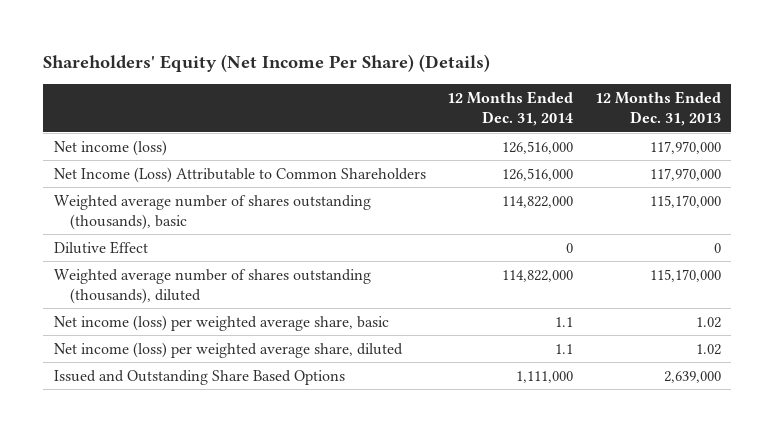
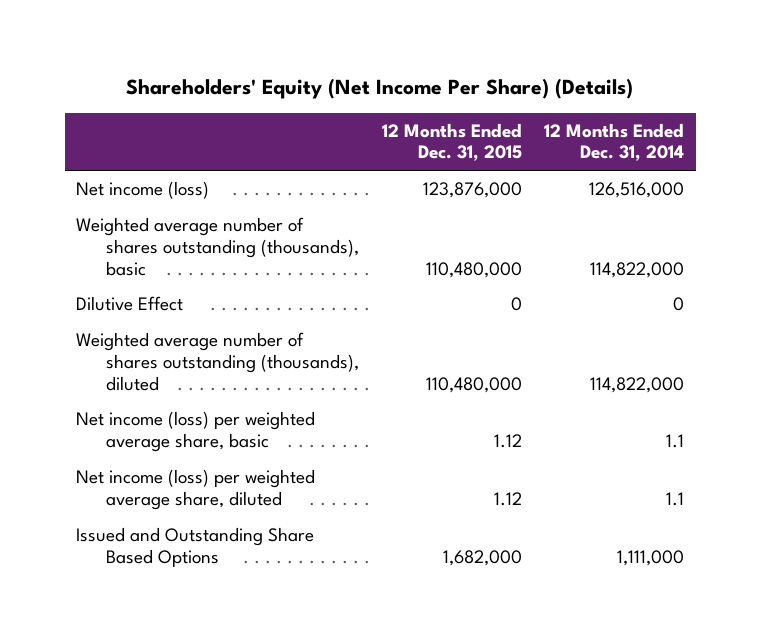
- | 12 Months Ended Dec. 31, 2014 | 12 Months Ended Dec. 31, 2013
+ | 12 Months Ended Dec. 31, 2015 | 12 Months Ended Dec. 31, 2014
- Net Income (Loss) Attributable to Common Shareholders | 126,516,000 | 117,970,000

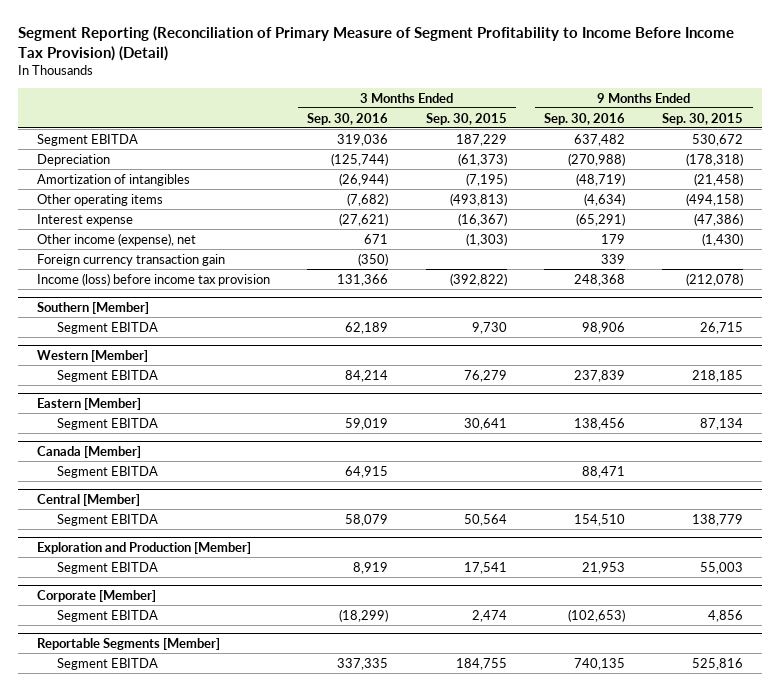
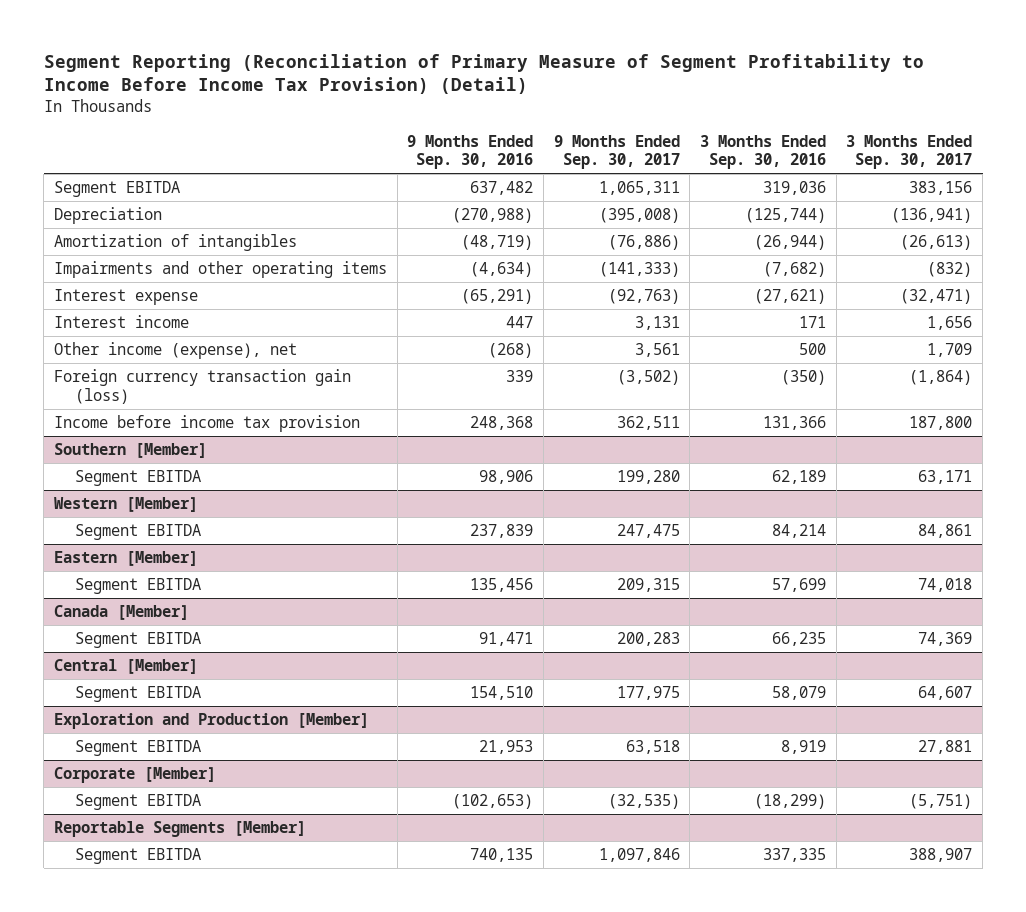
- | 3 Months Ended Sep. 30, 2016 | 3 Months Ended Sep. 30, 2015 | 9 Months Ended Sep. 30, 2016 | 9 Months Ended Sep. 30, 2015
+ | 9 Months Ended Sep. 30, 2016 | 9 Months Ended Sep. 30, 2017 | 3 Months Ended Sep. 30, 2016 | 3 Months Ended Sep. 30, 2017
- Other operating items | (7,682) | (493,813) | (4,634) | (494,158)
+ Impairments and other operating items | (4,634) | (141,333) | (7,682) | (832)
- Other income (expense), net | 671 | (1,303) | 179 | (1,430)
- Foreign currency transaction gain | (350) | | 339 |
- Income (loss) before income tax provision | 131,366 | (392,822) | 248,368 | (212,078)
+ Interest income | 447 | 3,131 | 171 | 1,656
+ Other income (expense), net | (268) | 3,561 | 500 | 1,709
+ Foreign currency transaction gain (loss) | 339 | (3,502) | (350) | (1,864)
+ Income before income tax provision | 248,368 | 362,511 | 131,366 | 187,800
@ Eastern [Member]
- Segment EBITDA | 59,019 | 30,641 | 138,456 | 87,134
+ Segment EBITDA | 135,456 | 209,315 | 57,699 | 74,018
@ Canada [Member]
- Segment EBITDA | 64,915 | | 88,471 |
+ Segment EBITDA | 91,471 | 200,283 | 66,235 | 74,369

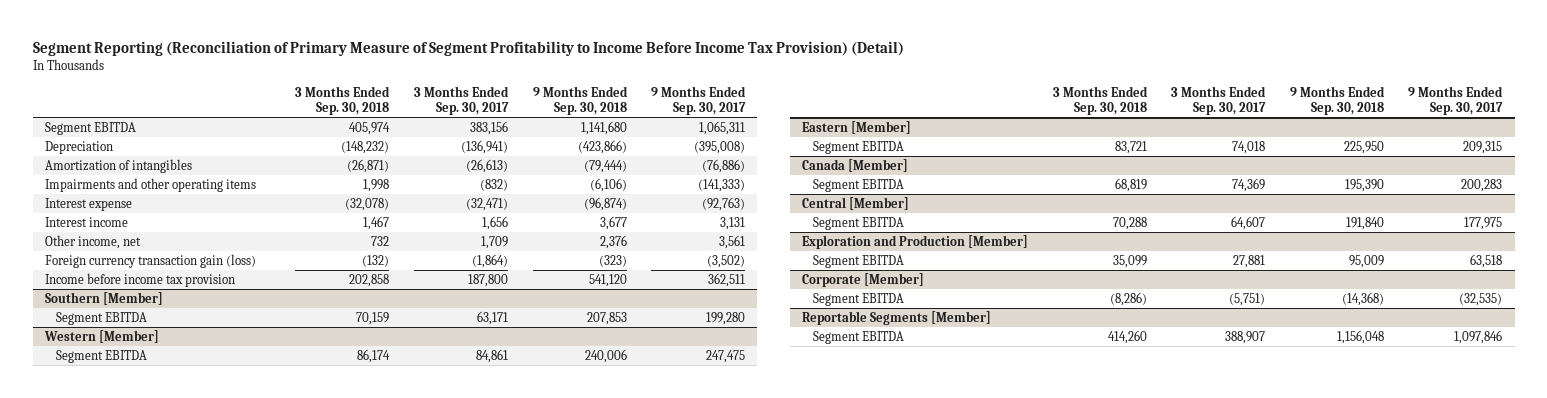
- | 9 Months Ended Sep. 30, 2016 | 9 Months Ended Sep. 30, 2017 | 3 Months Ended Sep. 30, 2016 | 3 Months Ended Sep. 30, 2017
+ | 3 Months Ended Sep. 30, 2018 | 3 Months Ended Sep. 30, 2017 | 9 Months Ended Sep. 30, 2018 | 9 Months Ended Sep. 30, 2017
- Other income (expense), net | (268) | 3,561 | 500 | 1,709
+ Other income, net | 732 | 1,709 | 2,376 | 3,561

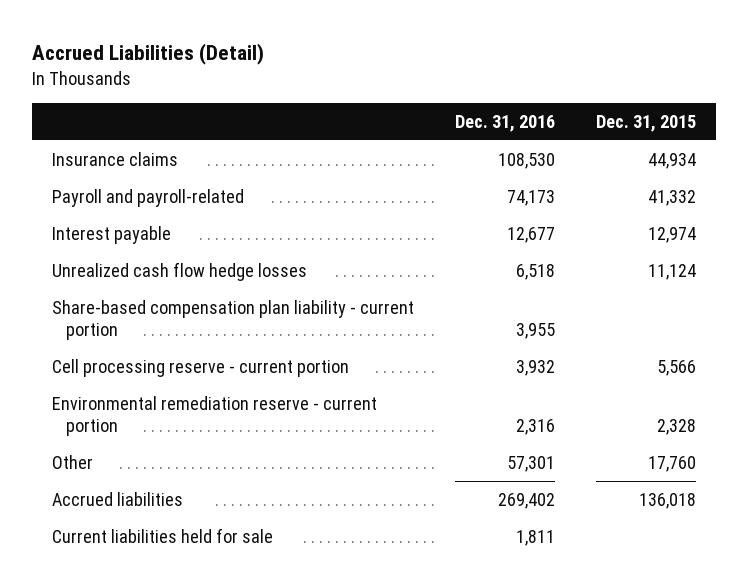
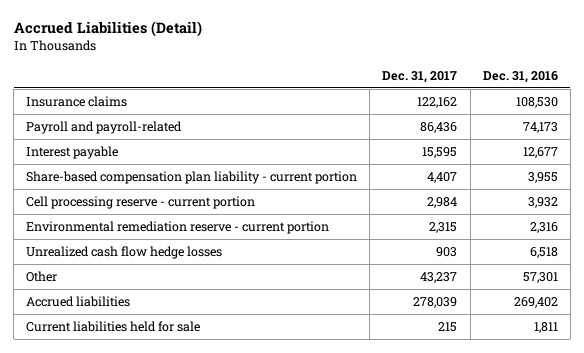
- | Dec. 31, 2016 | Dec. 31, 2015
+ | Dec. 31, 2017 | Dec. 31, 2016
moved down: Unrealized cash flow hedge losses | 903 | 6,518

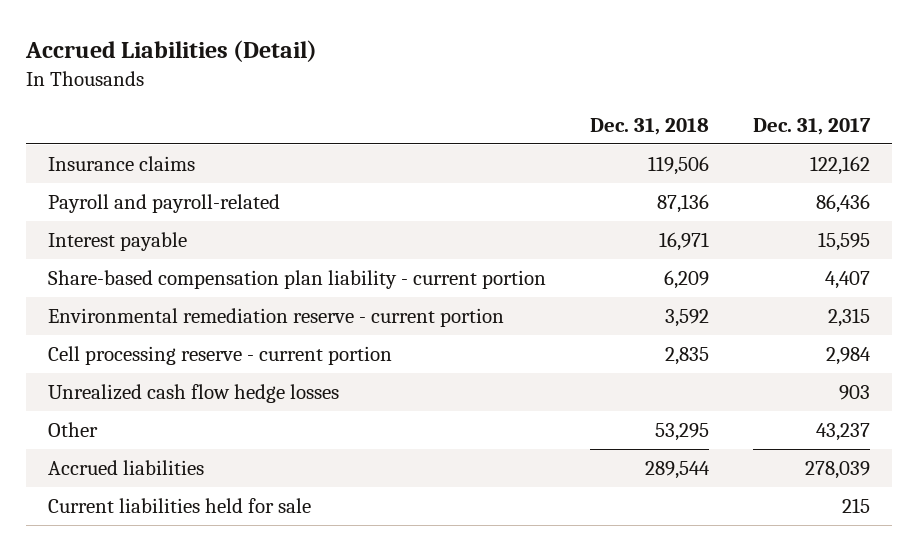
- | Dec. 31, 2017 | Dec. 31, 2016
+ | Dec. 31, 2018 | Dec. 31, 2017
moved down: Cell processing reserve - current portion | 2,835 | 2,984

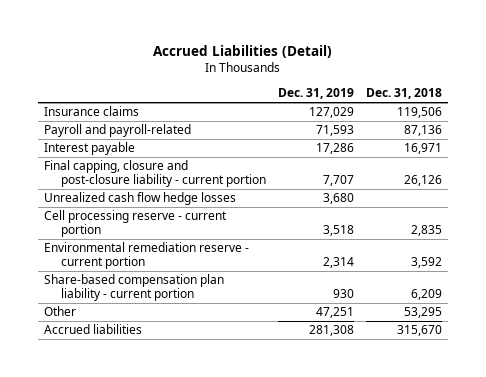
- | Dec. 31, 2018 | Dec. 31, 2017
+ | Dec. 31, 2019 | Dec. 31, 2018
+ Final capping, closure and post-closure liability - current portion | 7,707 | 26,126
moved down: Cell processing reserve - current portion | 3,518 | 2,835
moved down: Environmental remediation reserve - current portion | 2,314 | 3,592
moved down: Share-based compensation plan liability - current portion | 930 | 6,209
- Accrued liabilities | 289,544 | 278,039
- Current liabilities held for sale | | 215
+ Accrued liabilities | 281,308 | 315,670

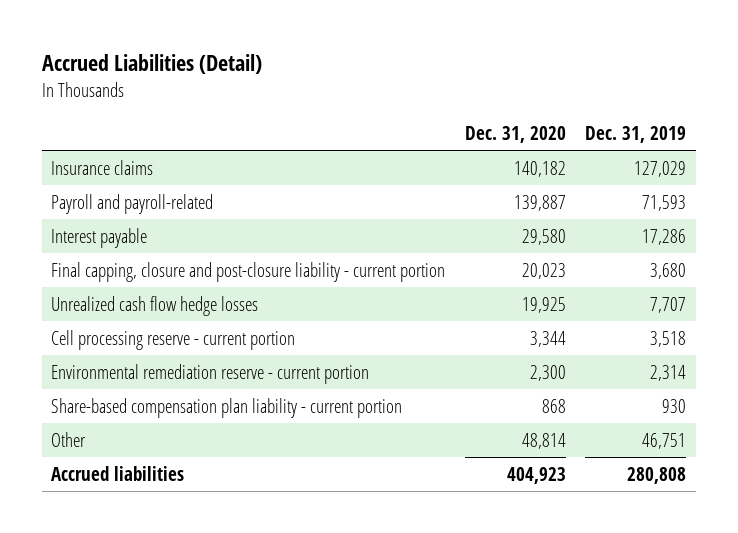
- | Dec. 31, 2019 | Dec. 31, 2018
+ | Dec. 31, 2020 | Dec. 31, 2019
- Final capping, closure and post-closure liability - current portion | 7,707 | 26,126
- Unrealized cash flow hedge losses | 3,680 |
+ Final capping, closure and post-closure liability - current portion | 20,023 | 3,680
+ Unrealized cash flow hedge losses | 19,925 | 7,707
- Other | 47,251 | 53,295
- Accrued liabilities | 281,308 | 315,670
+ Other | 48,814 | 46,751
+ Accrued liabilities | 404,923 | 280,808

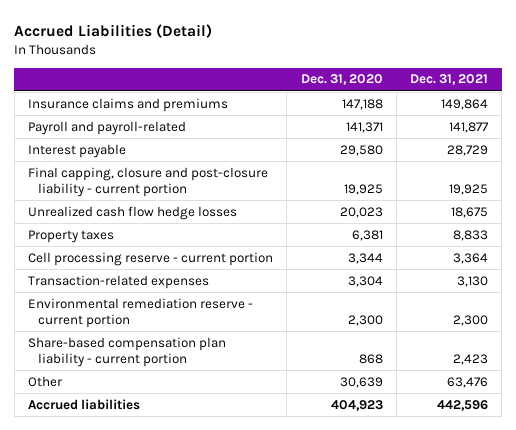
- | Dec. 31, 2020 | Dec. 31, 2019
+ | Dec. 31, 2020 | Dec. 31, 2021
- Insurance claims | 140,182 | 127,029
- Payroll and payroll-related | 139,887 | 71,593
+ Insurance claims and premiums | 147,188 | 149,864
+ Payroll and payroll-related | 141,371 | 141,877
- Final capping, closure and post-closure liability - current portion | 20,023 | 3,680
- Unrealized cash flow hedge losses | 19,925 | 7,707
+ Final capping, closure and post-closure liability - current portion | 19,925 | 19,925
+ Unrealized cash flow hedge losses | 20,023 | 18,675
+ Property taxes | 6,381 | 8,833
+ Transaction-related expenses | 3,304 | 3,130
- Other | 48,814 | 46,751
+ Other | 30,639 | 63,476

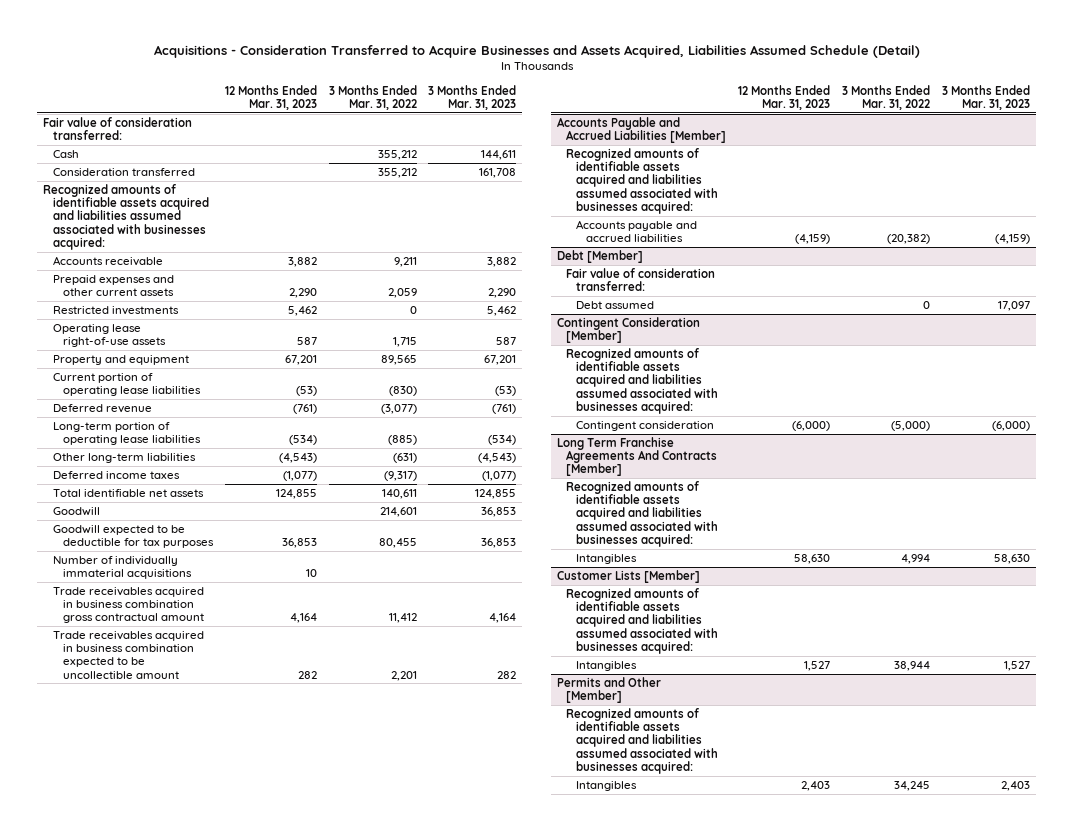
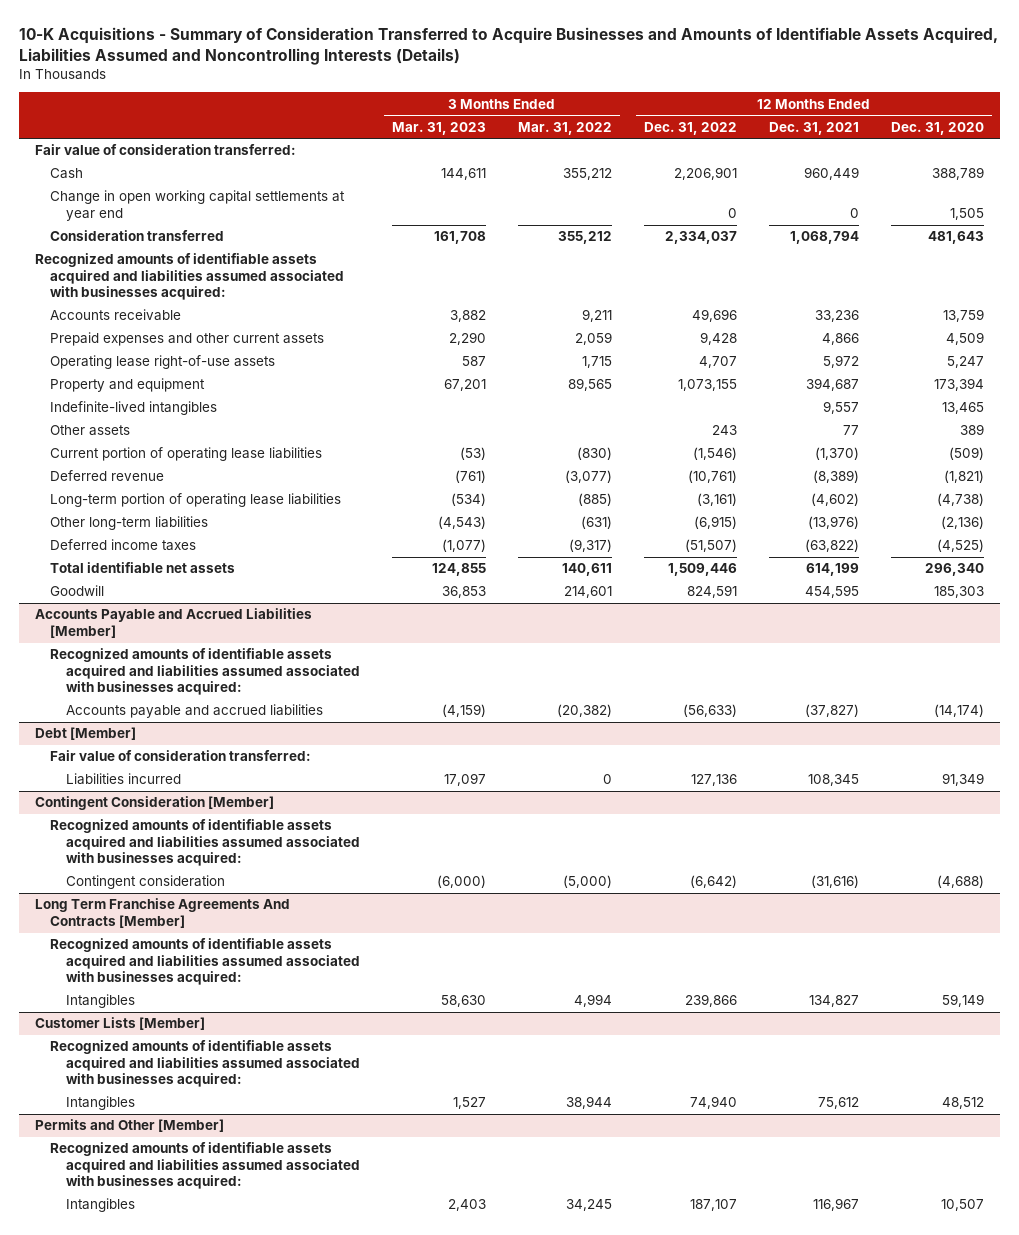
- Acquisitions - Consideration Transferred to Acquire Businesses and Assets Acquired, Liabilities Assumed Schedule (Detail)
+ 10-K Acquisitions - Summary of Consideration Transferred to Acquire Businesses and Amounts of Identifiable Assets Acquired, Liabilities Assumed and Noncontrolling Interests (Details)
- | 12 Months Ended Mar. 31, 2023 | 3 Months Ended Mar. 31, 2022 | 3 Months Ended Mar. 31, 2023
+ | 3 Months Ended Mar. 31, 2023 | 3 Months Ended Mar. 31, 2022 | 12 Months Ended Dec. 31, 2022 | 12 Months Ended Dec. 31, 2021 | 12 Months Ended Dec. 31, 2020
+ Change in open working capital settlements at year end | | | 0 | 0 | 1,505
- Restricted investments | 5,462 | 0 | 5,462
+ Indefinite-lived intangibles | | | | 9,557 | 13,465
+ Other assets | | | 243 | 77 | 389
- Goodwill expected to be deductible for tax purposes | 36,853 | 80,455 | 36,853
- Number of individually immaterial acquisitions | 10 | |
- Trade receivables acquired in business combination gross contractual amount | 4,164 | 11,412 | 4,164
- Trade receivables acquired in business combination expected to be uncollectible amount | 282 | 2,201 | 282
@ Debt [Member]
- Debt assumed | | 0 | 17,097
+ Liabilities incurred | 17,097 | 0 | 127,136 | 108,345 | 91,349

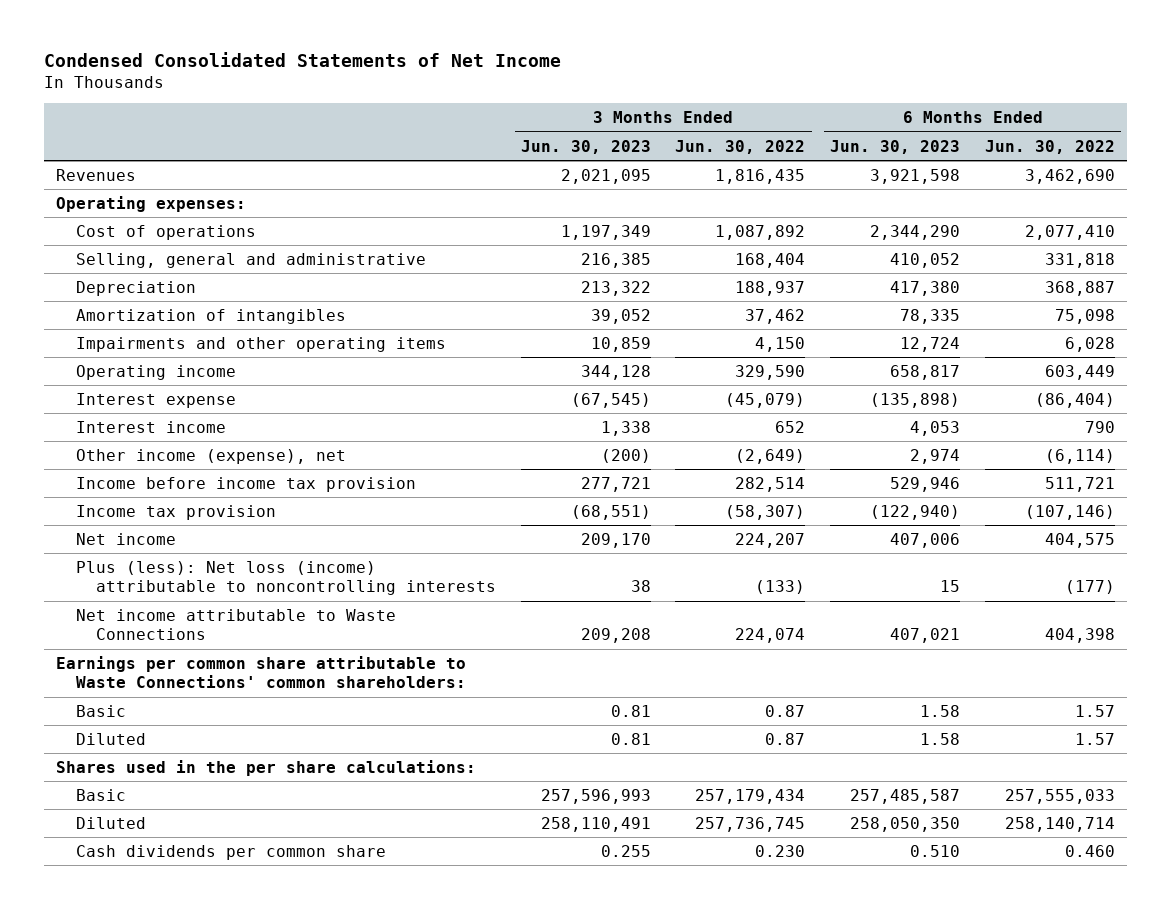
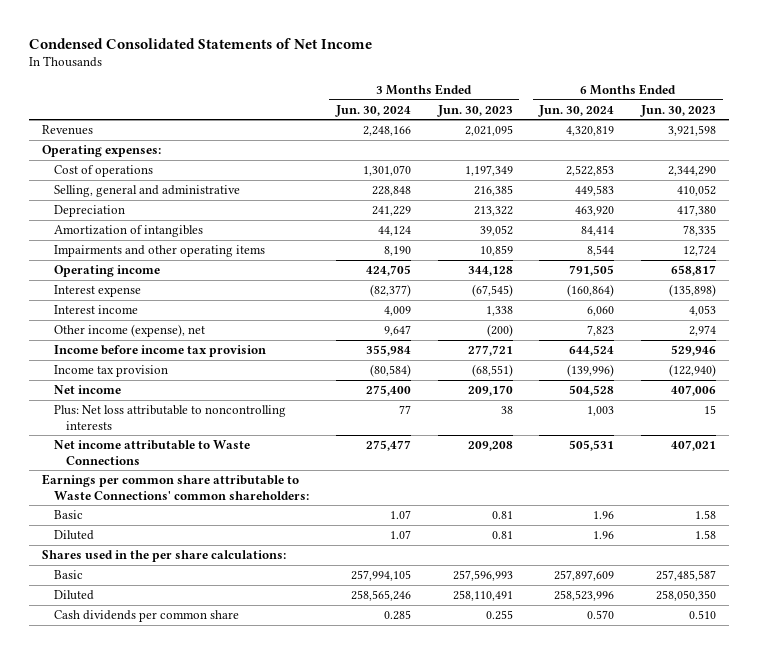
- | 3 Months Ended Jun. 30, 2023 | 3 Months Ended Jun. 30, 2022 | 6 Months Ended Jun. 30, 2023 | 6 Months Ended Jun. 30, 2022
+ | 3 Months Ended Jun. 30, 2024 | 3 Months Ended Jun. 30, 2023 | 6 Months Ended Jun. 30, 2024 | 6 Months Ended Jun. 30, 2023
- Plus (less): Net loss (income) attributable to noncontrolling interests | 38 | (133) | 15 | (177)
+ Plus: Net loss attributable to noncontrolling interests | 77 | 38 | 1,003 | 15

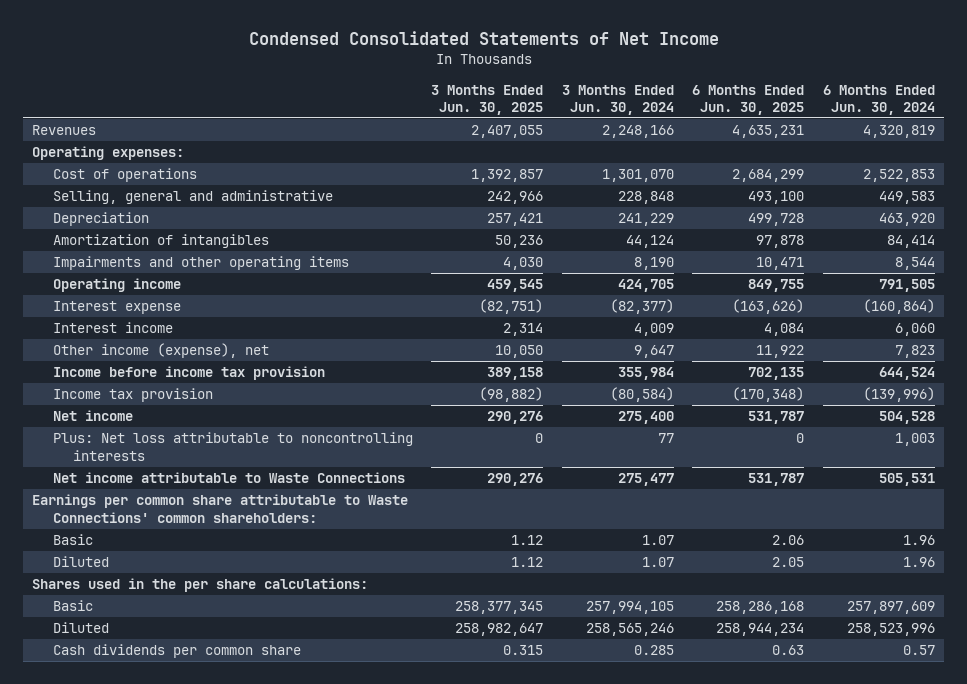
- | 3 Months Ended Jun. 30, 2024 | 3 Months Ended Jun. 30, 2023 | 6 Months Ended Jun. 30, 2024 | 6 Months Ended Jun. 30, 2023
+ | 3 Months Ended Jun. 30, 2025 | 3 Months Ended Jun. 30, 2024 | 6 Months Ended Jun. 30, 2025 | 6 Months Ended Jun. 30, 2024
- Cash dividends per common share | 0.285 | 0.255 | 0.570 | 0.510
+ Cash dividends per common share | 0.315 | 0.285 | 0.63 | 0.57

